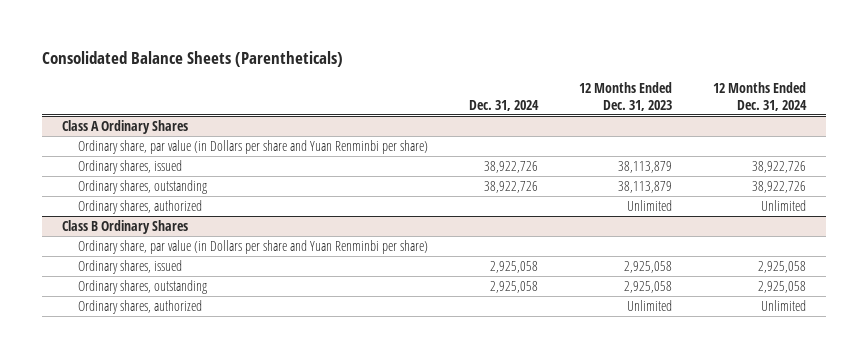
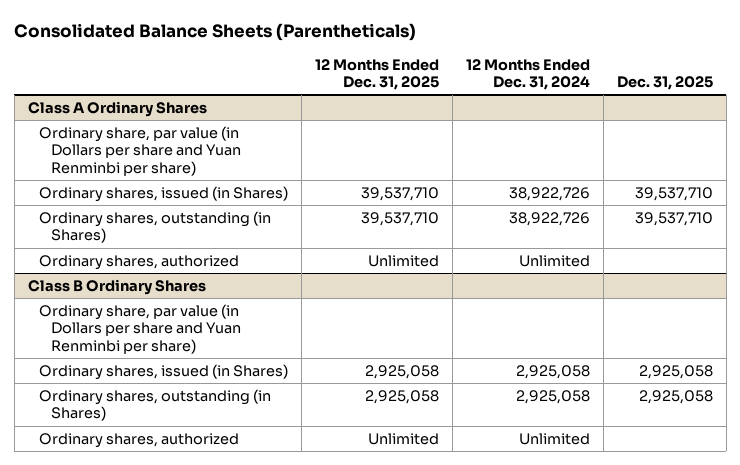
- | Dec. 31, 2024 | 12 Months Ended Dec. 31, 2023 | 12 Months Ended Dec. 31, 2024
+ | 12 Months Ended Dec. 31, 2025 | 12 Months Ended Dec. 31, 2024 | Dec. 31, 2025
@ Class A Ordinary Shares
- Ordinary shares, issued | 38,922,726 | 38,113,879 | 38,922,726
- Ordinary shares, outstanding | 38,922,726 | 38,113,879 | 38,922,726
+ Ordinary shares, issued (in Shares) | 39,537,710 | 38,922,726 | 39,537,710
+ Ordinary shares, outstanding (in Shares) | 39,537,710 | 38,922,726 | 39,537,710
@ Class B Ordinary Shares
- Ordinary shares, issued | 2,925,058 | 2,925,058 | 2,925,058
- Ordinary shares, outstanding | 2,925,058 | 2,925,058 | 2,925,058
+ Ordinary shares, issued (in Shares) | 2,925,058 | 2,925,058 | 2,925,058
+ Ordinary shares, outstanding (in Shares) | 2,925,058 | 2,925,058 | 2,925,058

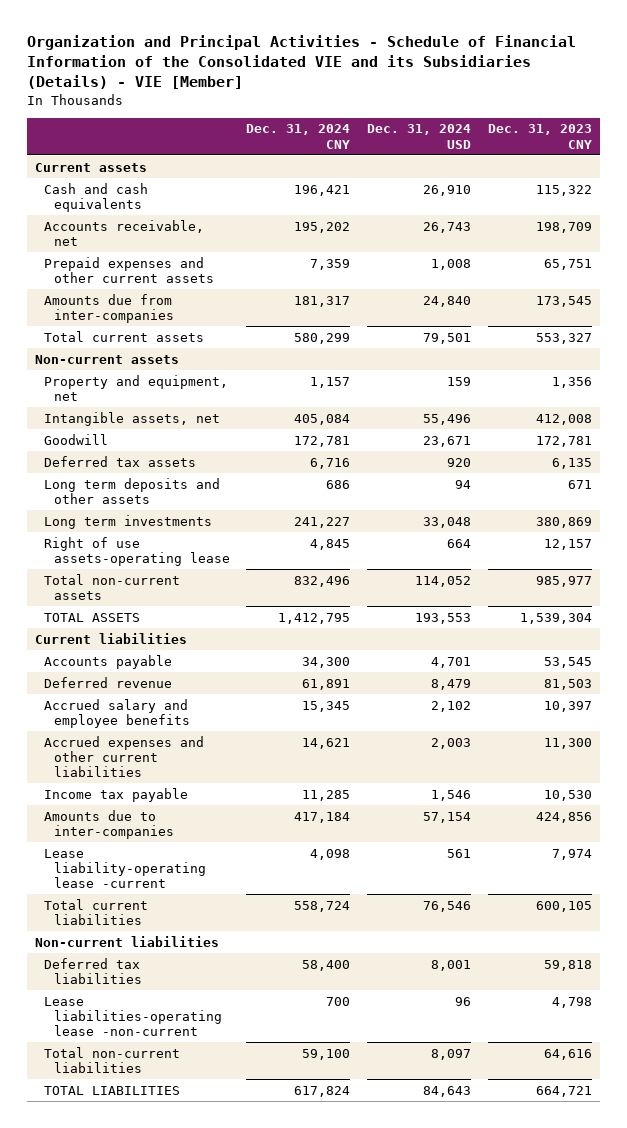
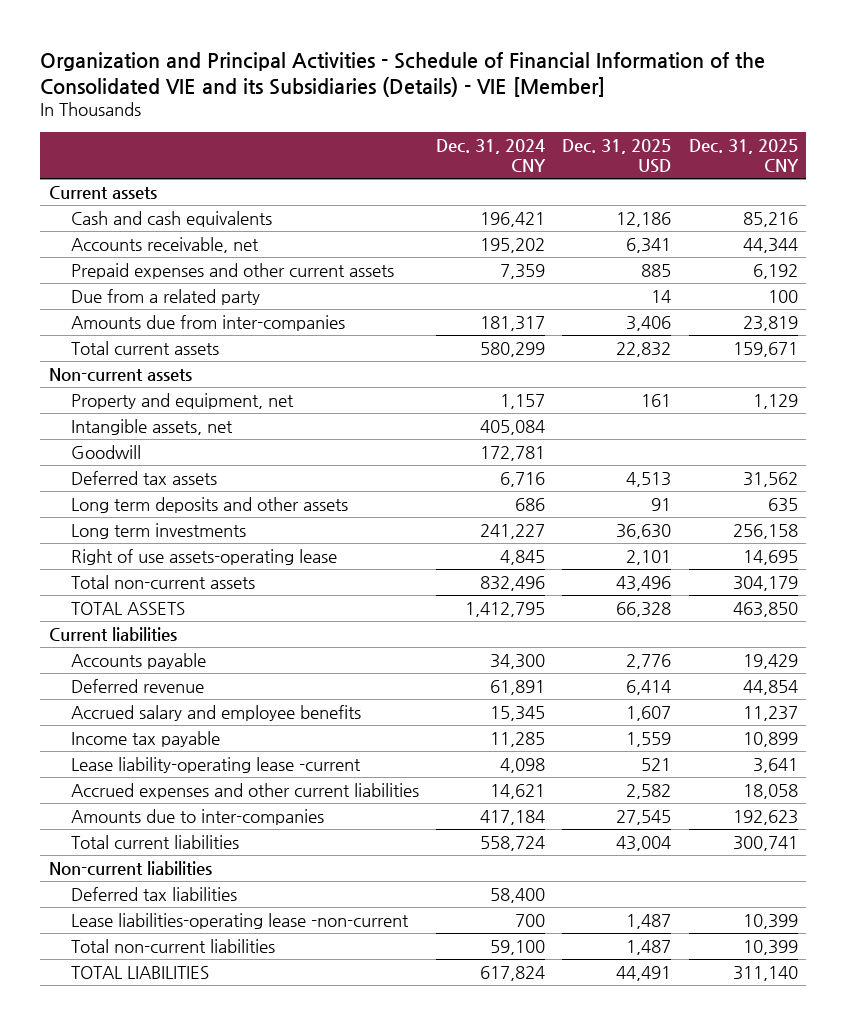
- | Dec. 31, 2024 CNY | Dec. 31, 2024 USD | Dec. 31, 2023 CNY
+ | Dec. 31, 2024 CNY | Dec. 31, 2025 USD | Dec. 31, 2025 CNY
+ Due from a related party | | 14 | 100
moved down: Accrued expenses and other current liabilities | 14,621 | 2,582 | 18,058
moved down: Amounts due to inter-companies | 417,184 | 27,545 | 192,623

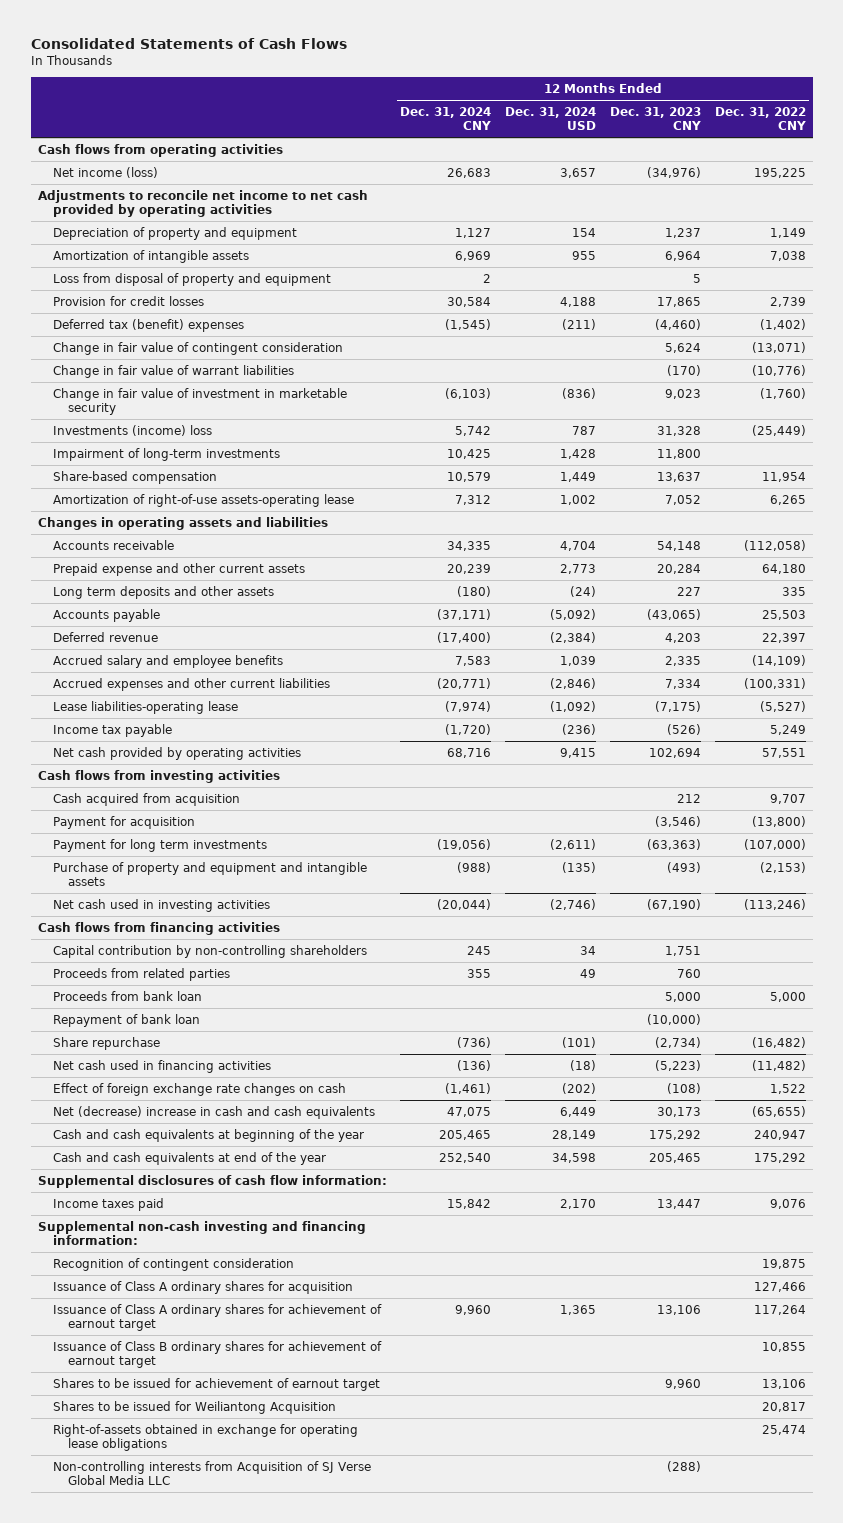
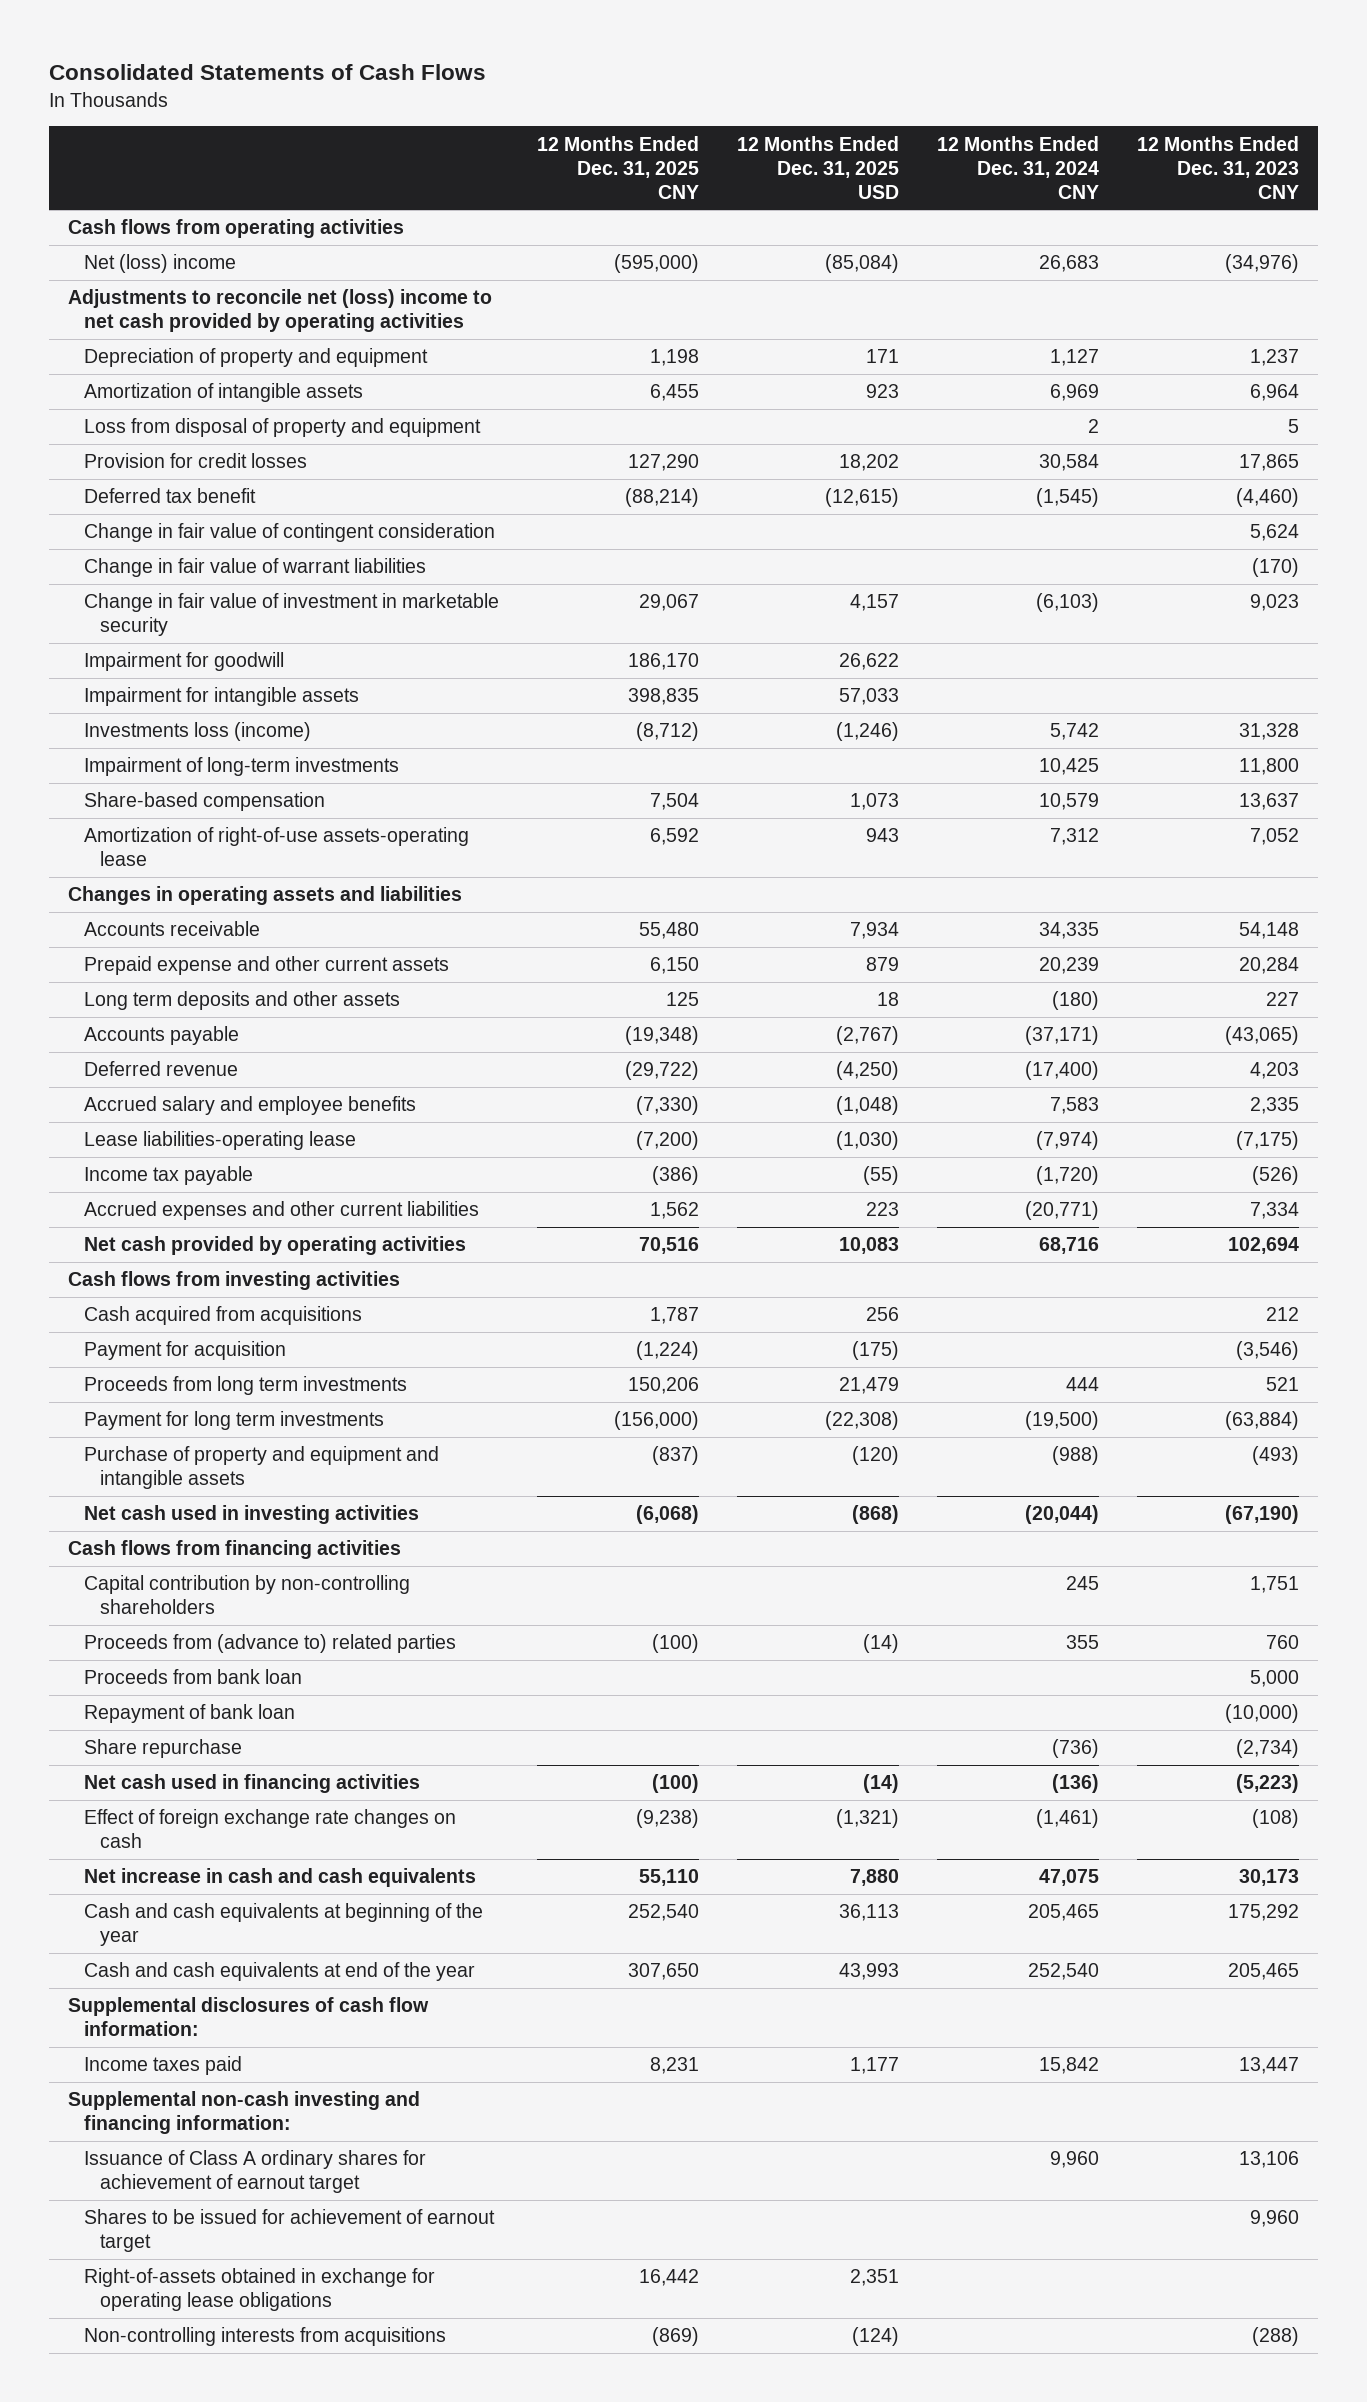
- | 12 Months Ended Dec. 31, 2024 CNY | 12 Months Ended Dec. 31, 2024 USD | 12 Months Ended Dec. 31, 2023 CNY | 12 Months Ended Dec. 31, 2022 CNY
+ | 12 Months Ended Dec. 31, 2025 CNY | 12 Months Ended Dec. 31, 2025 USD | 12 Months Ended Dec. 31, 2024 CNY | 12 Months Ended Dec. 31, 2023 CNY
- Net income (loss) | 26,683 | 3,657 | (34,976) | 195,225
- Adjustments to reconcile net income to net cash provided by operating activities
+ Net (loss) income | (595,000) | (85,084) | 26,683 | (34,976)
+ Adjustments to reconcile net (loss) income to net cash provided by operating activities
- Deferred tax (benefit) expenses | (1,545) | (211) | (4,460) | (1,402)
+ Deferred tax benefit | (88,214) | (12,615) | (1,545) | (4,460)
- Investments (income) loss | 5,742 | 787 | 31,328 | (25,449)
+ Impairment for goodwill | 186,170 | 26,622 | |
+ Impairment for intangible assets | 398,835 | 57,033 | |
+ Investments loss (income) | (8,712) | (1,246) | 5,742 | 31,328
moved down: Accrued expenses and other current liabilities | 1,562 | 223 | (20,771) | 7,334
- Cash acquired from acquisition | | | 212 | 9,707
+ Cash acquired from acquisitions | 1,787 | 256 | | 212
- Payment for long term investments | (19,056) | (2,611) | (63,363) | (107,000)
+ Proceeds from long term investments | 150,206 | 21,479 | 444 | 521
+ Payment for long term investments | (156,000) | (22,308) | (19,500) | (63,884)
- Proceeds from related parties | 355 | 49 | 760 |
+ Proceeds from (advance to) related parties | (100) | (14) | 355 | 760
- Net (decrease) increase in cash and cash equivalents | 47,075 | 6,449 | 30,173 | (65,655)
+ Net increase in cash and cash equivalents | 55,110 | 7,880 | 47,075 | 30,173
- Recognition of contingent consideration | | | | 19,875
- Issuance of Class A ordinary shares for acquisition | | | | 127,466
- Issuance of Class B ordinary shares for achievement of earnout target | | | | 10,855
- Shares to be issued for Weiliantong Acquisition | | | | 20,817
- Non-controlling interests from Acquisition of SJ Verse Global Media LLC | | | (288) |
+ Non-controlling interests from acquisitions | (869) | (124) | | (288)

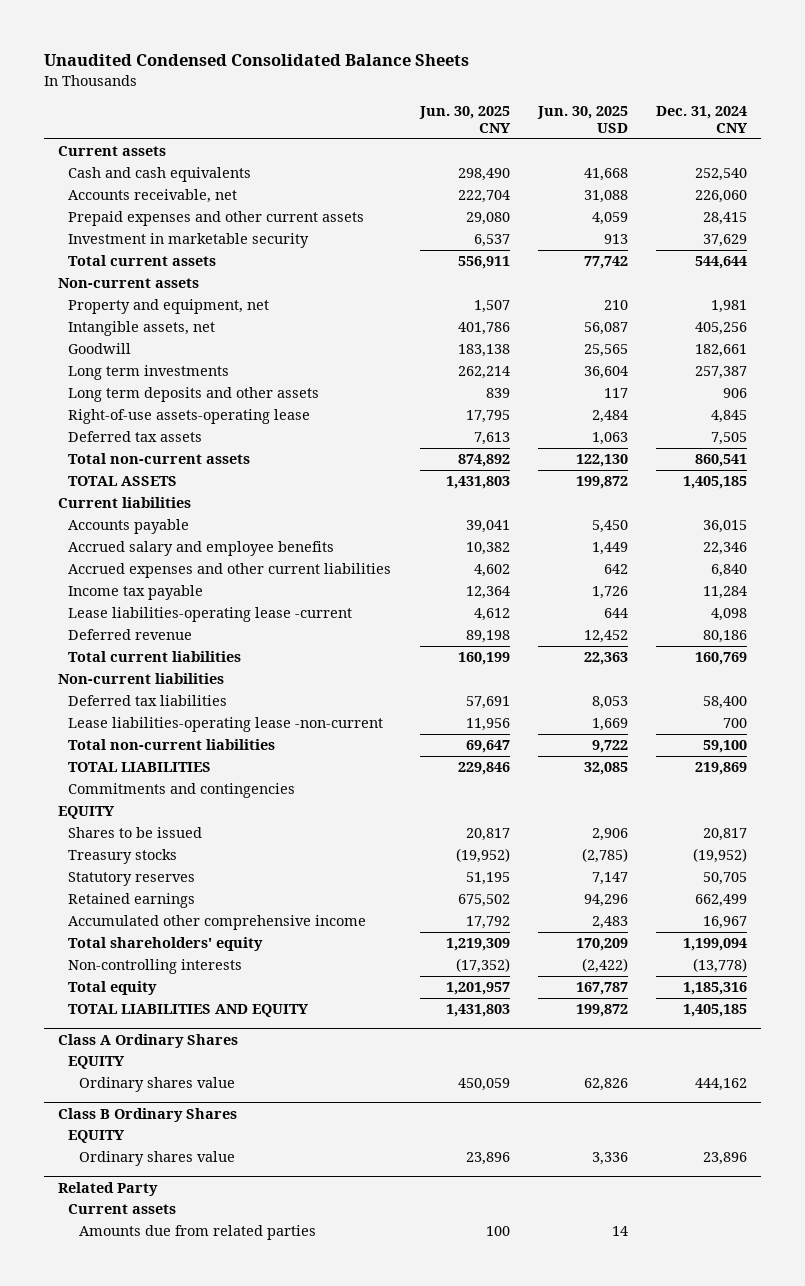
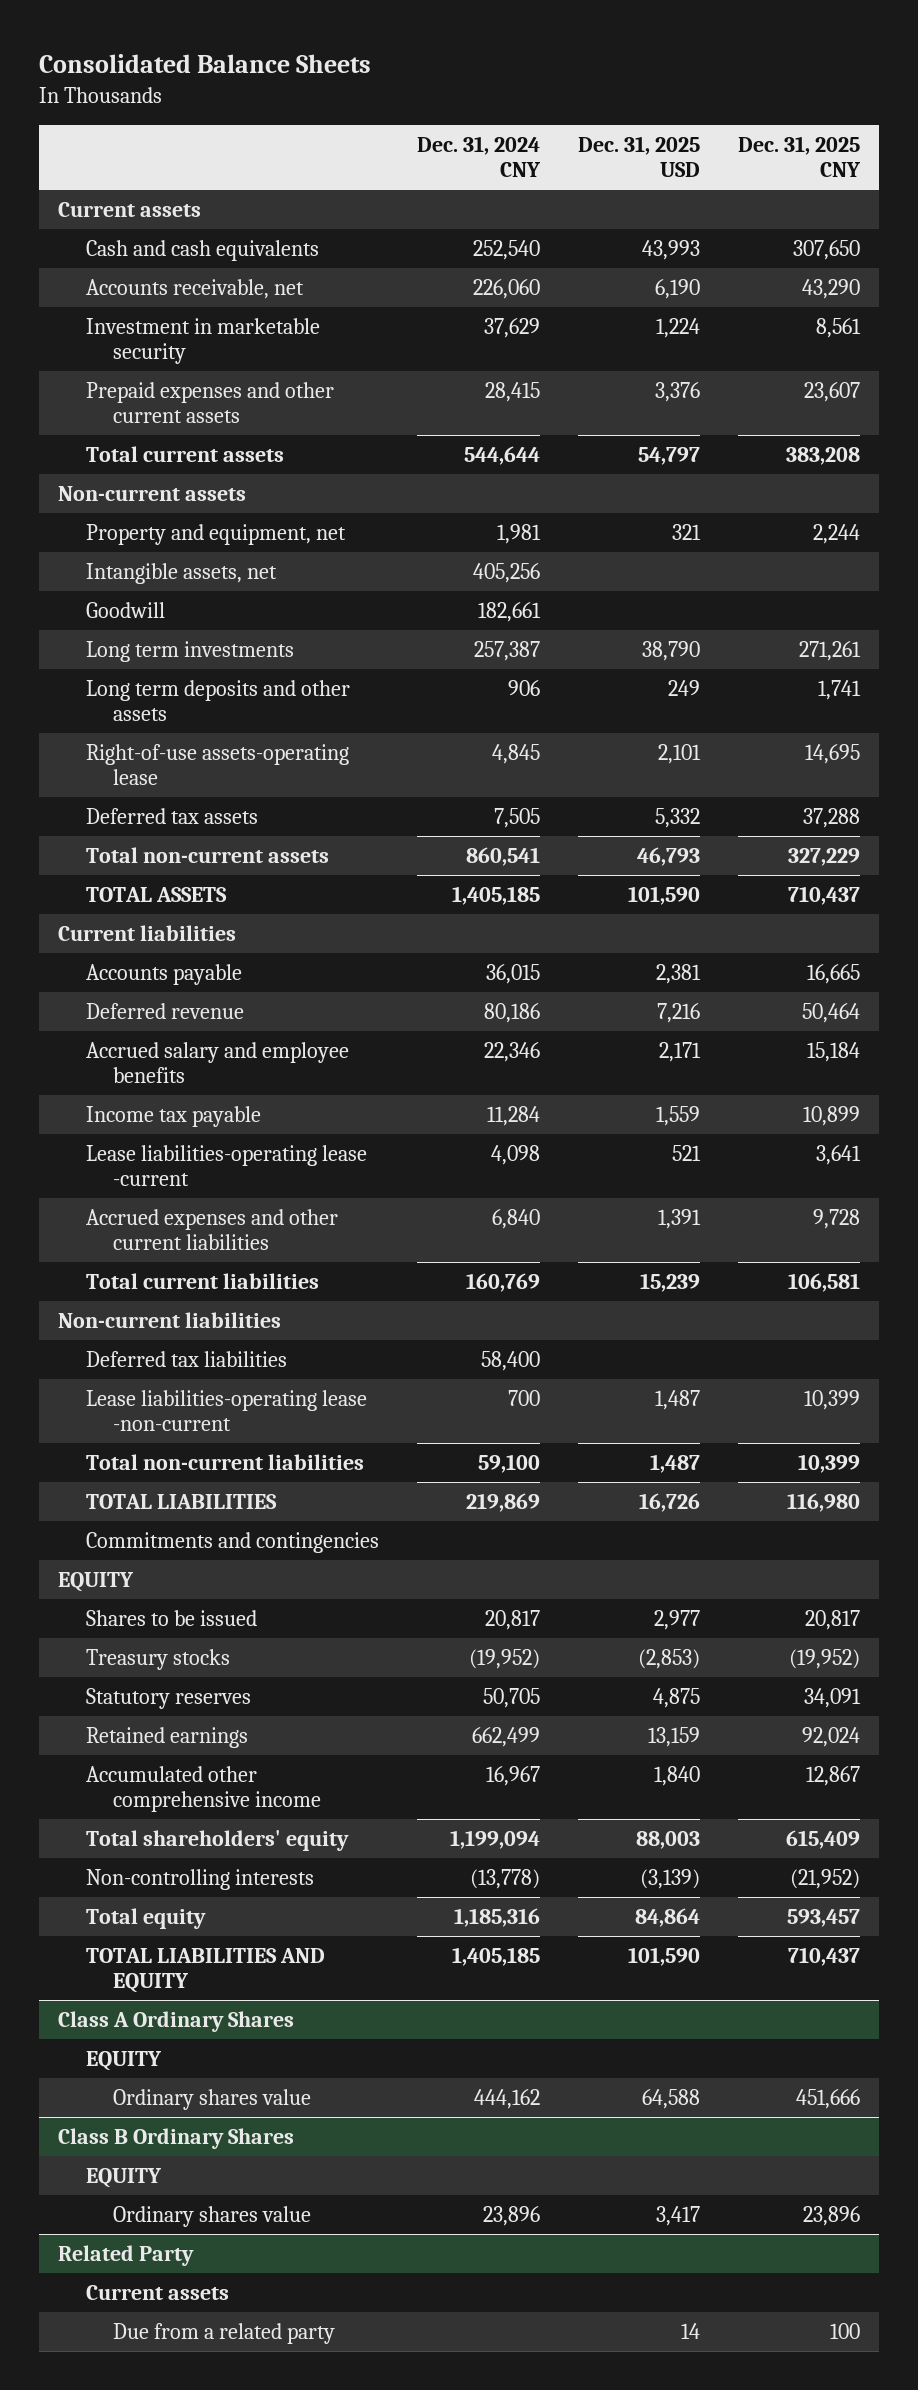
- Unaudited Condensed Consolidated Balance Sheets
+ Consolidated Balance Sheets
- | Jun. 30, 2025 CNY | Jun. 30, 2025 USD | Dec. 31, 2024 CNY
+ | Dec. 31, 2024 CNY | Dec. 31, 2025 USD | Dec. 31, 2025 CNY
moved down: Prepaid expenses and other current assets | 28,415 | 3,376 | 23,607
moved up: Deferred revenue | 80,186 | 7,216 | 50,464
moved down: Accrued expenses and other current liabilities | 6,840 | 1,391 | 9,728
@ Related Party
- Amounts due from related parties | 100 | 14 |
+ Due from a related party | | 14 | 100

